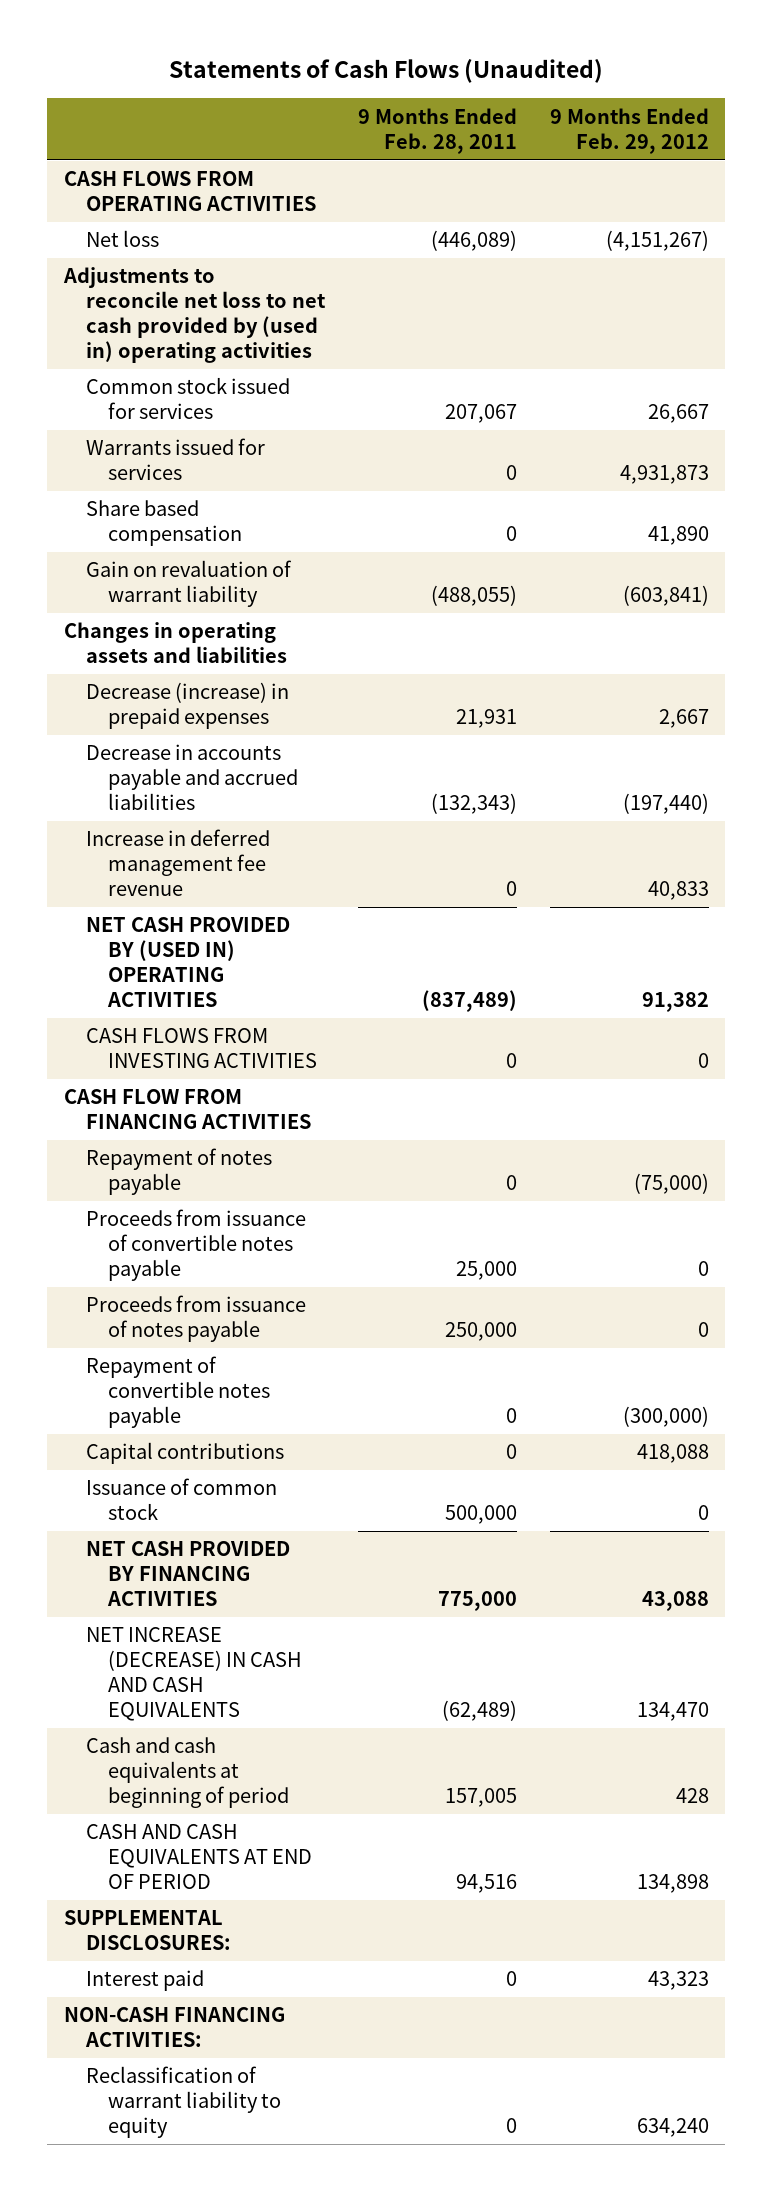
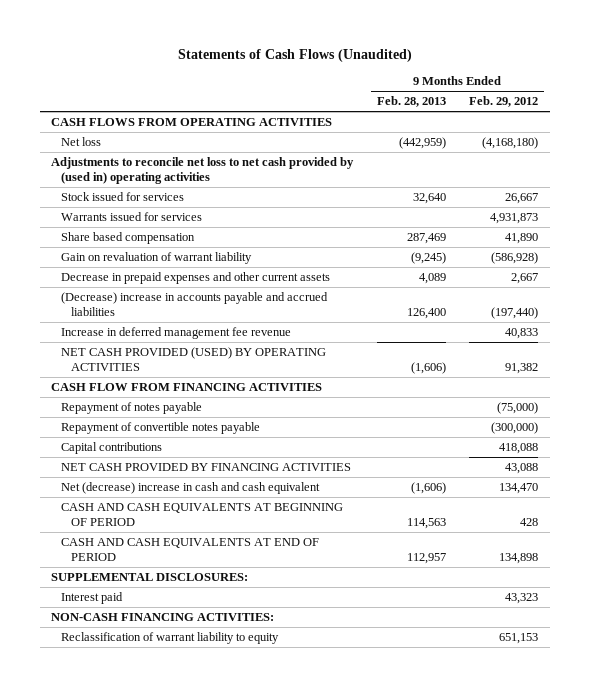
- | 9 Months Ended Feb. 28, 2011 | 9 Months Ended Feb. 29, 2012
+ | 9 Months Ended Feb. 28, 2013 | 9 Months Ended Feb. 29, 2012
- Net loss | (446,089) | (4,151,267)
+ Net loss | (442,959) | (4,168,180)
- Common stock issued for services | 207,067 | 26,667
+ Stock issued for services | 32,640 | 26,667
- Gain on revaluation of warrant liability | (488,055) | (603,841)
- Changes in operating assets and liabilities
- Decrease (increase) in prepaid expenses | 21,931 | 2,667
- Decrease in accounts payable and accrued liabilities | (132,343) | (197,440)
+ Gain on revaluation of warrant liability | (9,245) | (586,928)
+ Decrease in prepaid expenses and other current assets | 4,089 | 2,667
+ (Decrease) increase in accounts payable and accrued liabilities | 126,400 | (197,440)
- NET CASH PROVIDED BY (USED IN) OPERATING ACTIVITIES | (837,489) | 91,382
- CASH FLOWS FROM INVESTING ACTIVITIES | 0 | 0
+ NET CASH PROVIDED (USED) BY OPERATING ACTIVITIES | (1,606) | 91,382
- Proceeds from issuance of convertible notes payable | 25,000 | 0
- Proceeds from issuance of notes payable | 250,000 | 0
- Issuance of common stock | 500,000 | 0
- NET INCREASE (DECREASE) IN CASH AND CASH EQUIVALENTS | (62,489) | 134,470
- Cash and cash equivalents at beginning of period | 157,005 | 428
+ Net (decrease) increase in cash and cash equivalent | (1,606) | 134,470
+ CASH AND CASH EQUIVALENTS AT BEGINNING OF PERIOD | 114,563 | 428
- Reclassification of warrant liability to equity | 0 | 634,240
+ Reclassification of warrant liability to equity | | 651,153

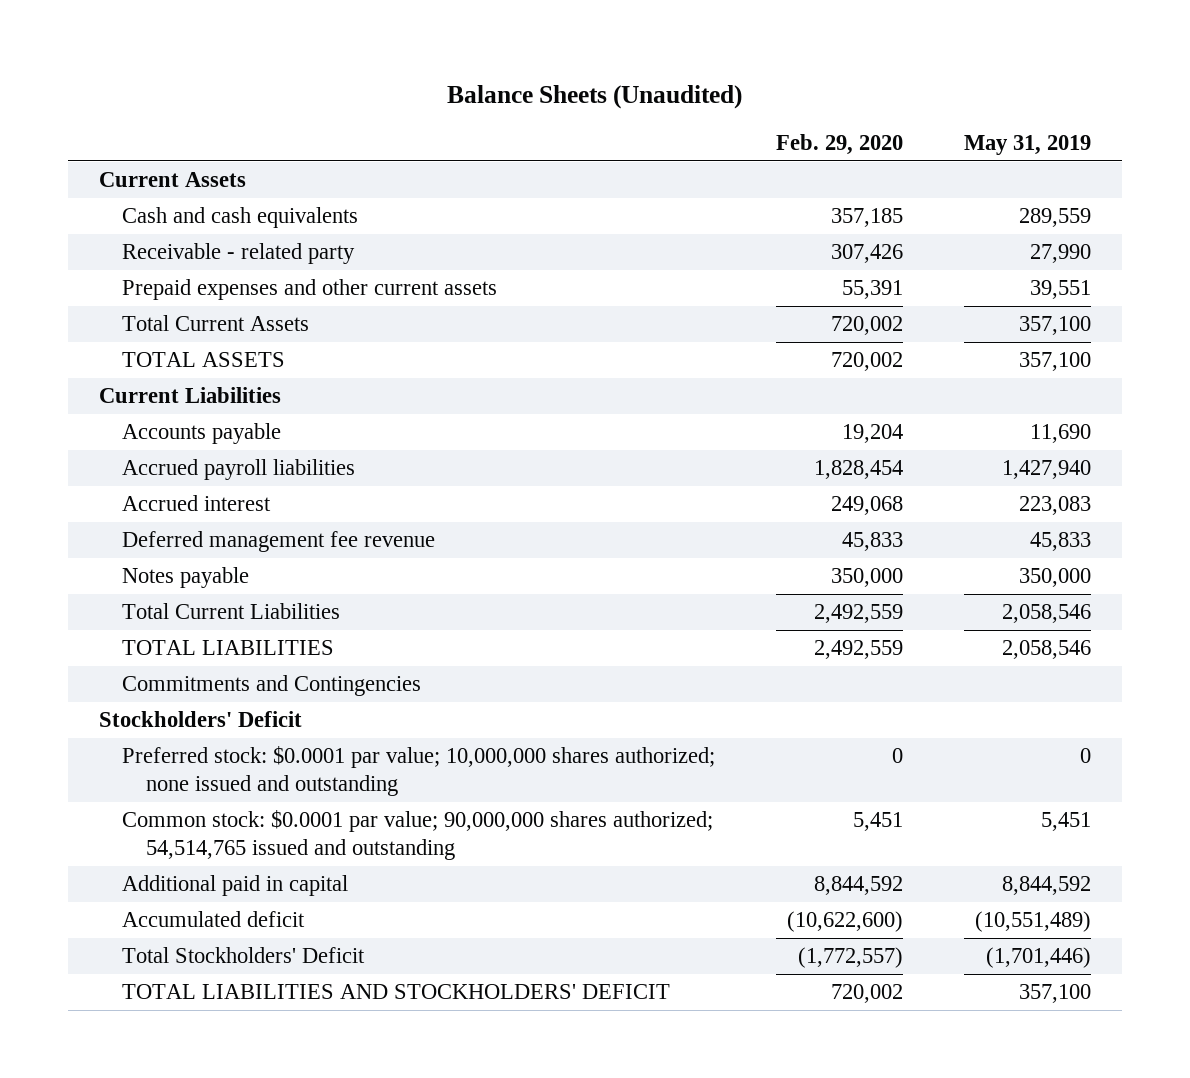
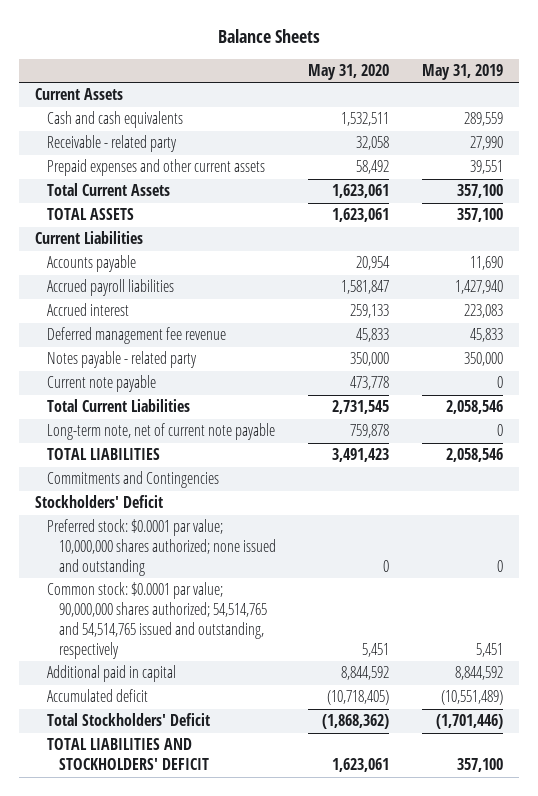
- Balance Sheets (Unaudited)
+ Balance Sheets
- | Feb. 29, 2020 | May 31, 2019
+ | May 31, 2020 | May 31, 2019
- Notes payable | 350,000 | 350,000
+ Notes payable - related party | 350,000 | 350,000
+ Current note payable | 473,778 | 0
+ Long-term note, net of current note payable | 759,878 | 0
- Common stock: $0.0001 par value; 90,000,000 shares authorized; 54,514,765 issued and outstanding | 5,451 | 5,451
+ Common stock: $0.0001 par value; 90,000,000 shares authorized; 54,514,765 and 54,514,765 issued and outstanding, respectively | 5,451 | 5,451

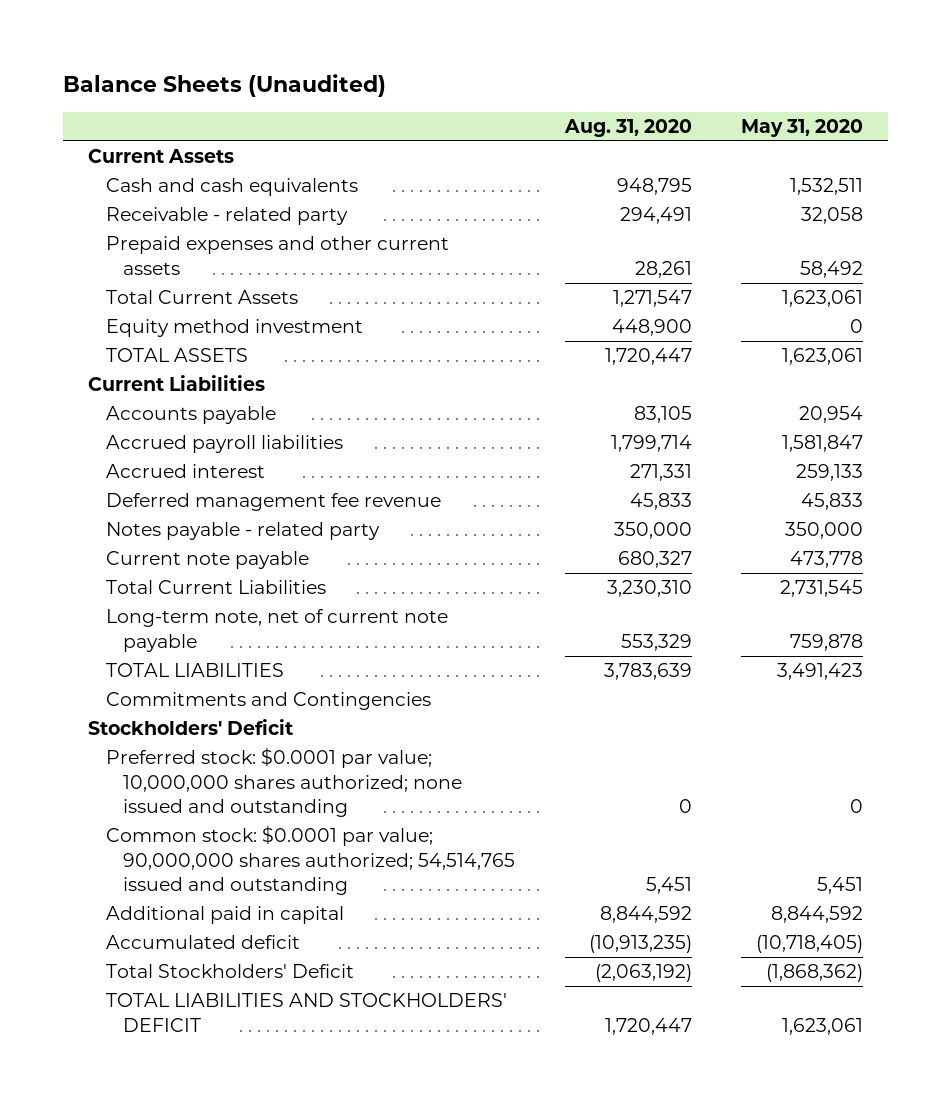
- Balance Sheets
+ Balance Sheets (Unaudited)
- | May 31, 2020 | May 31, 2019
+ | Aug. 31, 2020 | May 31, 2020
+ Equity method investment | 448,900 | 0
- Common stock: $0.0001 par value; 90,000,000 shares authorized; 54,514,765 and 54,514,765 issued and outstanding, respectively | 5,451 | 5,451
+ Common stock: $0.0001 par value; 90,000,000 shares authorized; 54,514,765 issued and outstanding | 5,451 | 5,451

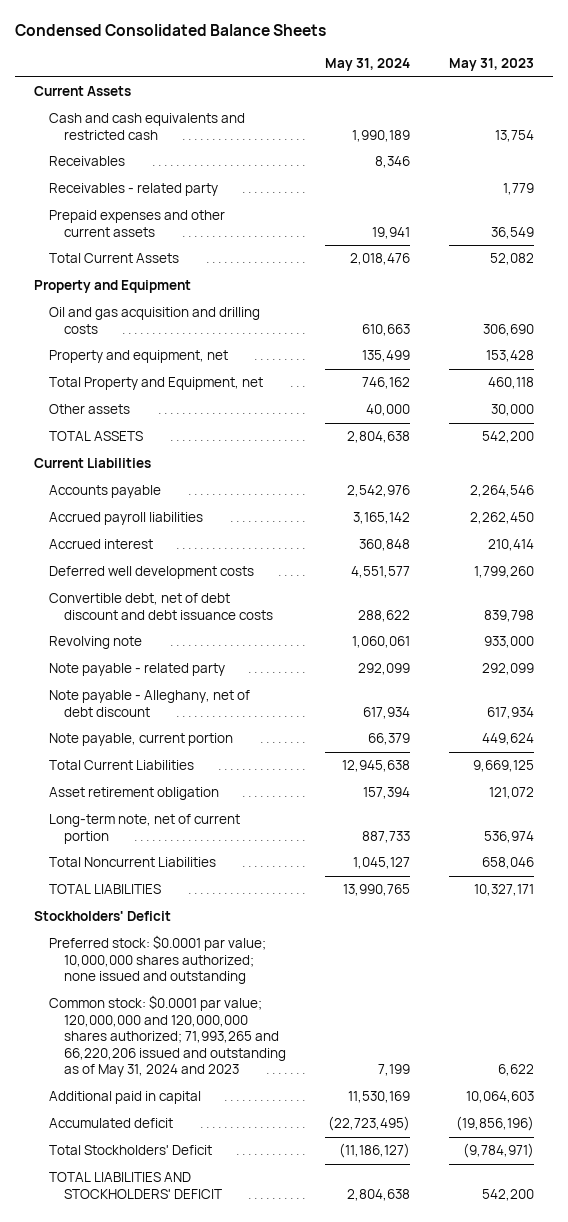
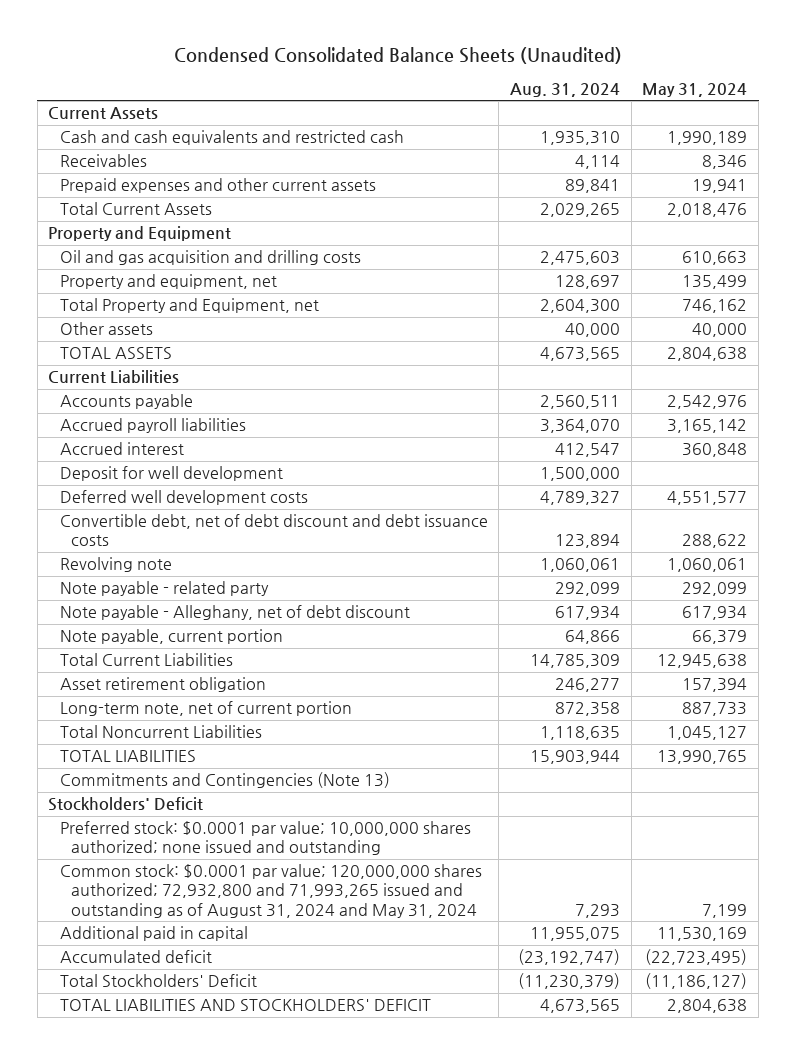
- Condensed Consolidated Balance Sheets
+ Condensed Consolidated Balance Sheets (Unaudited)
- | May 31, 2024 | May 31, 2023
+ | Aug. 31, 2024 | May 31, 2024
- Receivables - related party | | 1,779
+ Deposit for well development | 1,500,000 |
+ Commitments and Contingencies (Note 13)
- Common stock: $0.0001 par value; 120,000,000 and 120,000,000 shares authorized; 71,993,265 and 66,220,206 issued and outstanding as of May 31, 2024 and 2023 | 7,199 | 6,622
+ Common stock: $0.0001 par value; 120,000,000 shares authorized; 72,932,800 and 71,993,265 issued and outstanding as of August 31, 2024 and May 31, 2024 | 7,293 | 7,199

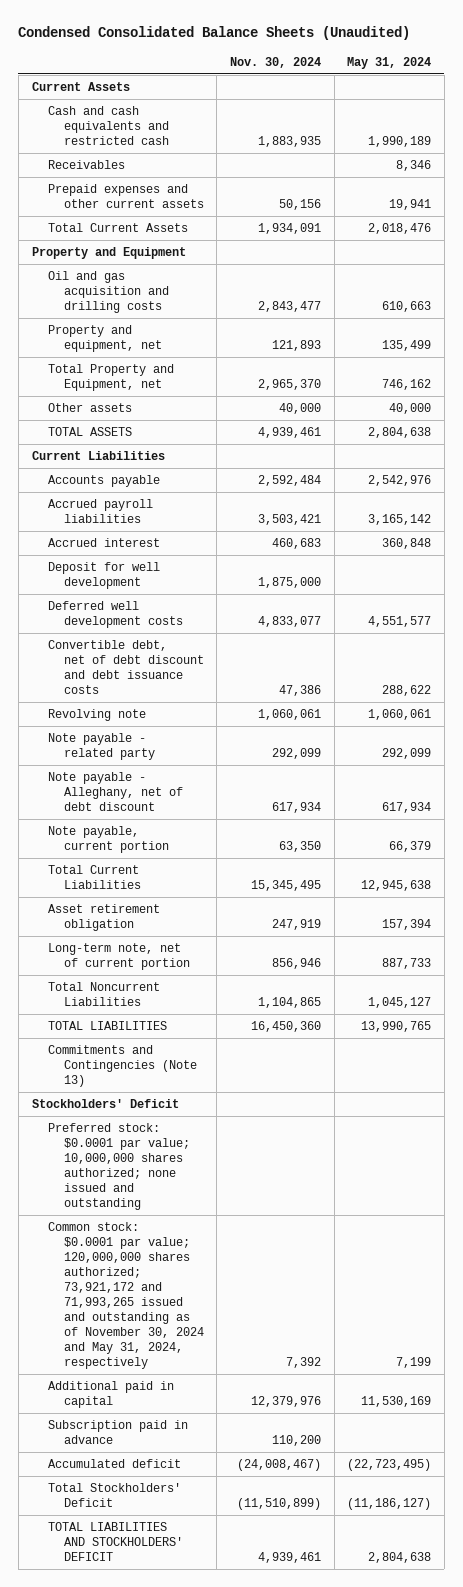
- | Aug. 31, 2024 | May 31, 2024
+ | Nov. 30, 2024 | May 31, 2024
- Common stock: $0.0001 par value; 120,000,000 shares authorized; 72,932,800 and 71,993,265 issued and outstanding as of August 31, 2024 and May 31, 2024 | 7,293 | 7,199
+ Common stock: $0.0001 par value; 120,000,000 shares authorized; 73,921,172 and 71,993,265 issued and outstanding as of November 30, 2024 and May 31, 2024, respectively | 7,392 | 7,199
+ Subscription paid in advance | 110,200 |

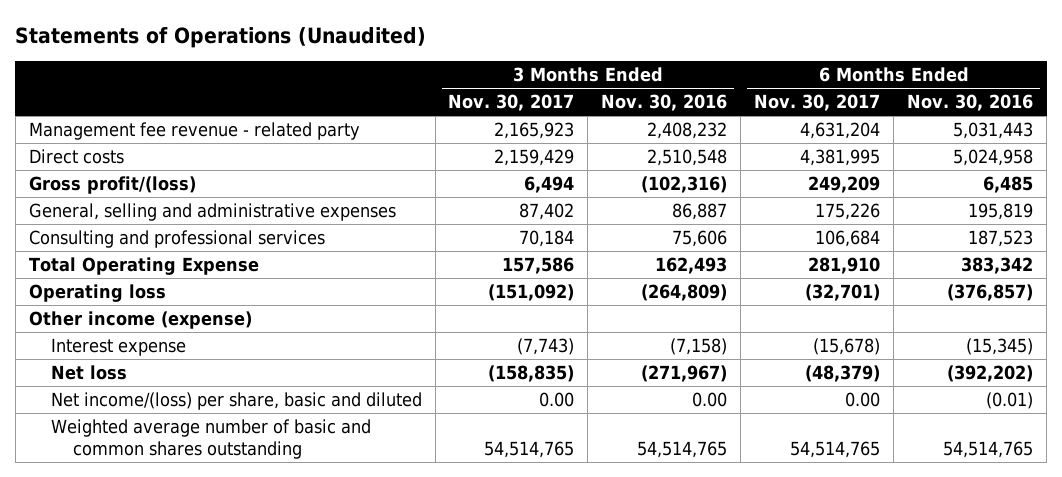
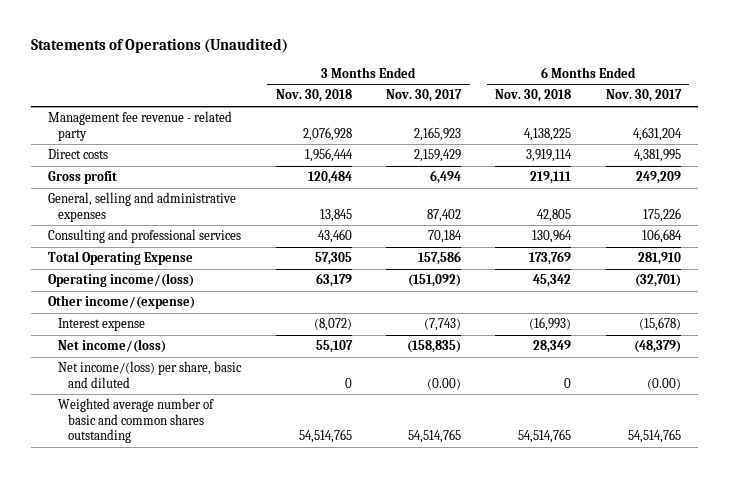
- | 3 Months Ended Nov. 30, 2017 | 3 Months Ended Nov. 30, 2016 | 6 Months Ended Nov. 30, 2017 | 6 Months Ended Nov. 30, 2016
+ | 3 Months Ended Nov. 30, 2018 | 3 Months Ended Nov. 30, 2017 | 6 Months Ended Nov. 30, 2018 | 6 Months Ended Nov. 30, 2017
- Gross profit/(loss) | 6,494 | (102,316) | 249,209 | 6,485
+ Gross profit | 120,484 | 6,494 | 219,111 | 249,209
- Operating loss | (151,092) | (264,809) | (32,701) | (376,857)
- Other income (expense)
+ Operating income/(loss) | 63,179 | (151,092) | 45,342 | (32,701)
+ Other income/(expense)
- Net loss | (158,835) | (271,967) | (48,379) | (392,202)
- Net income/(loss) per share, basic and diluted | 0.00 | 0.00 | 0.00 | (0.01)
+ Net income/(loss) | 55,107 | (158,835) | 28,349 | (48,379)
+ Net income/(loss) per share, basic and diluted | 0 | (0.00) | 0 | (0.00)

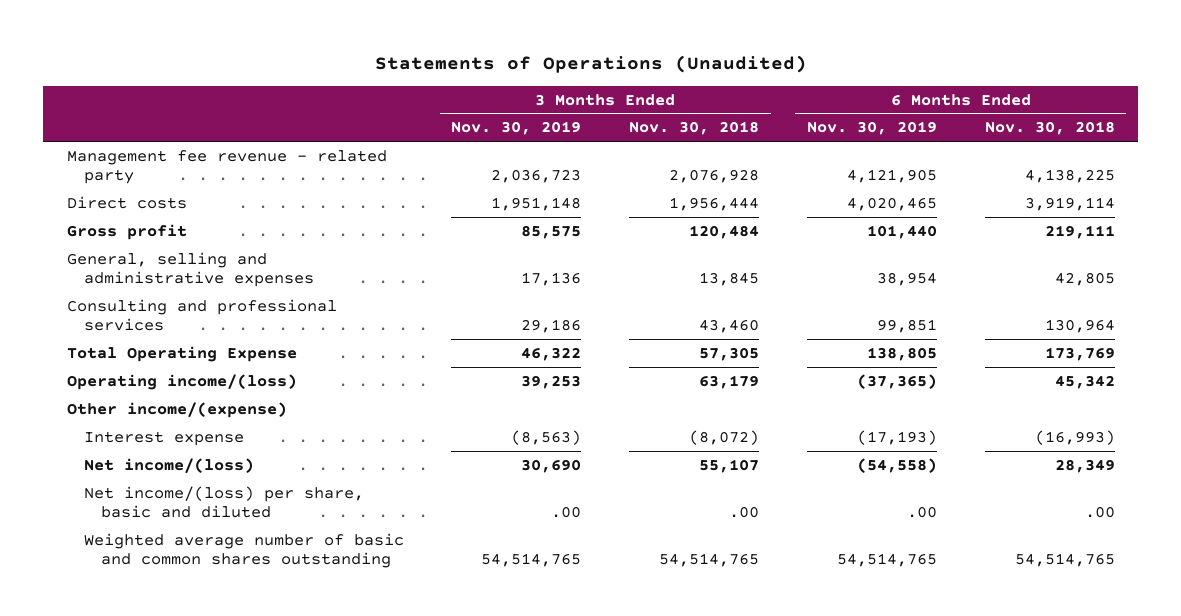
- | 3 Months Ended Nov. 30, 2018 | 3 Months Ended Nov. 30, 2017 | 6 Months Ended Nov. 30, 2018 | 6 Months Ended Nov. 30, 2017
+ | 3 Months Ended Nov. 30, 2019 | 3 Months Ended Nov. 30, 2018 | 6 Months Ended Nov. 30, 2019 | 6 Months Ended Nov. 30, 2018
- Net income/(loss) per share, basic and diluted | 0 | (0.00) | 0 | (0.00)
+ Net income/(loss) per share, basic and diluted | .00 | .00 | .00 | .00

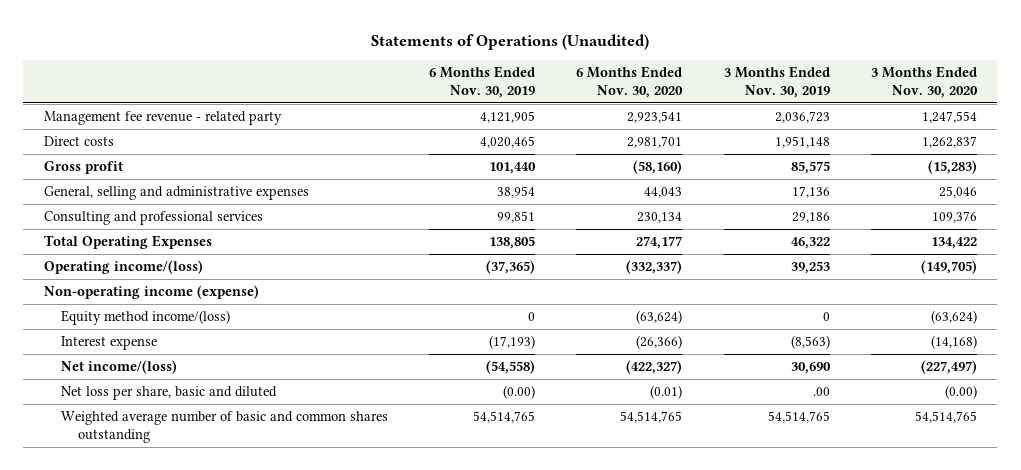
- | 3 Months Ended Nov. 30, 2019 | 3 Months Ended Nov. 30, 2018 | 6 Months Ended Nov. 30, 2019 | 6 Months Ended Nov. 30, 2018
+ | 6 Months Ended Nov. 30, 2019 | 6 Months Ended Nov. 30, 2020 | 3 Months Ended Nov. 30, 2019 | 3 Months Ended Nov. 30, 2020
- Total Operating Expense | 46,322 | 57,305 | 138,805 | 173,769
+ Total Operating Expenses | 138,805 | 274,177 | 46,322 | 134,422
- Other income/(expense)
+ Non-operating income (expense)
+ Equity method income/(loss) | 0 | (63,624) | 0 | (63,624)
- Net income/(loss) per share, basic and diluted | .00 | .00 | .00 | .00
+ Net loss per share, basic and diluted | (0.00) | (0.01) | .00 | (0.00)

